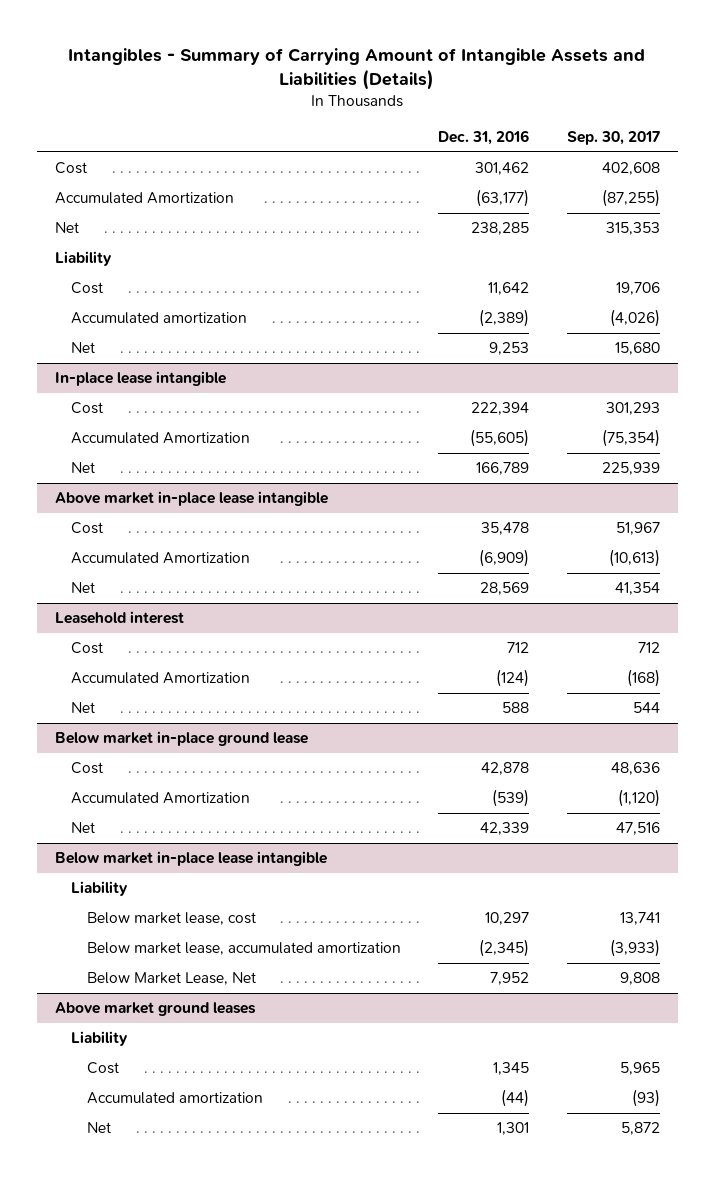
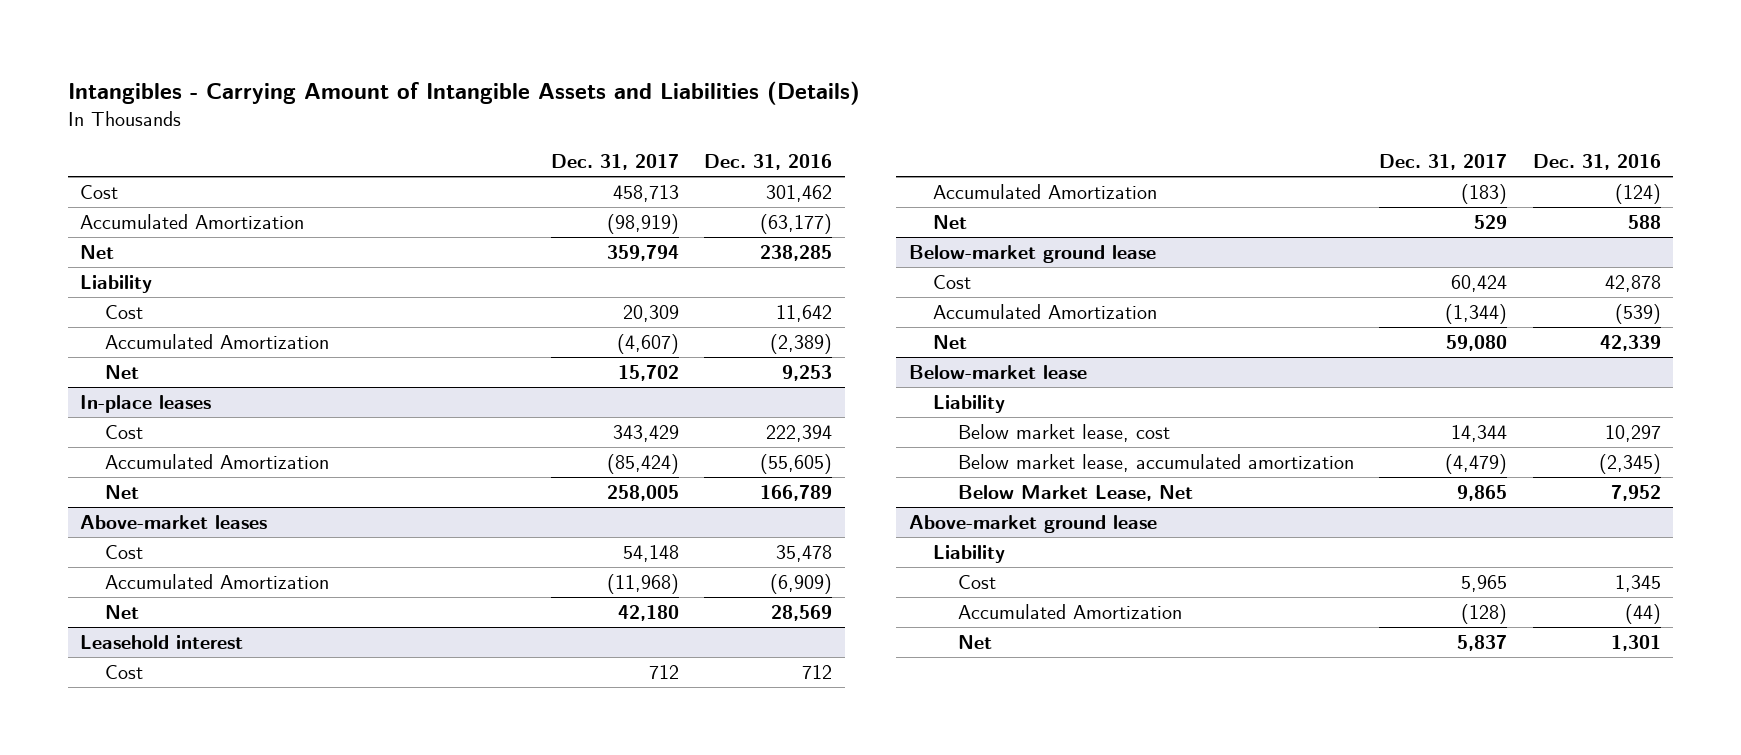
- Intangibles - Summary of Carrying Amount of Intangible Assets and Liabilities (Details)
+ Intangibles - Carrying Amount of Intangible Assets and Liabilities (Details)
- | Dec. 31, 2016 | Sep. 30, 2017
+ | Dec. 31, 2017 | Dec. 31, 2016
- Accumulated amortization | (2,389) | (4,026)
+ Accumulated Amortization | (4,607) | (2,389)
- In-place lease intangible
+ In-place leases
- Above market in-place lease intangible
+ Above-market leases
- Below market in-place ground lease
+ Below-market ground lease
- Below market in-place lease intangible
+ Below-market lease
- Above market ground leases
+ Above-market ground lease
- Accumulated amortization | (44) | (93)
+ Accumulated Amortization | (128) | (44)

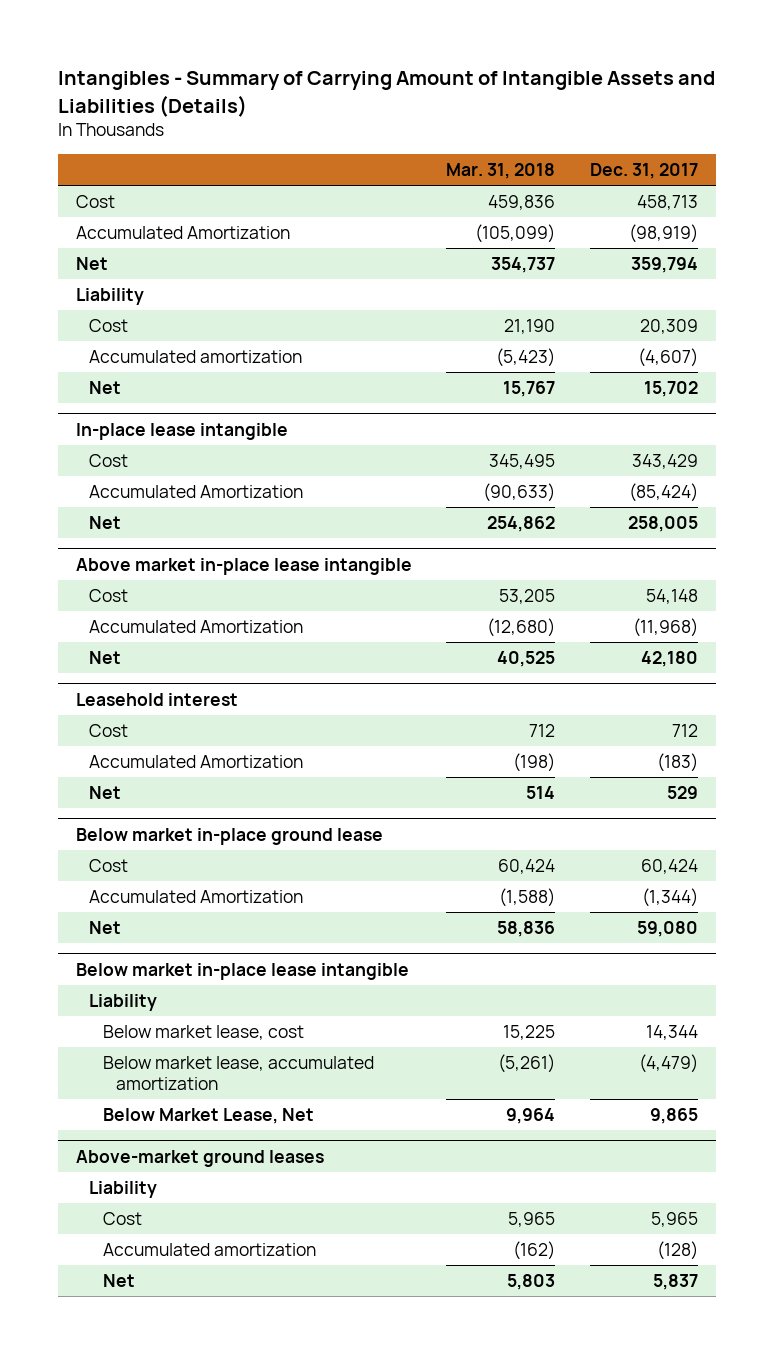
- Intangibles - Carrying Amount of Intangible Assets and Liabilities (Details)
+ Intangibles - Summary of Carrying Amount of Intangible Assets and Liabilities (Details)
- | Dec. 31, 2017 | Dec. 31, 2016
+ | Mar. 31, 2018 | Dec. 31, 2017
- Accumulated Amortization | (4,607) | (2,389)
+ Accumulated amortization | (5,423) | (4,607)
- In-place leases
+ In-place lease intangible
- Above-market leases
+ Above market in-place lease intangible
- Below-market ground lease
+ Below market in-place ground lease
- Below-market lease
+ Below market in-place lease intangible
- Above-market ground lease
+ Above-market ground leases
- Accumulated Amortization | (128) | (44)
+ Accumulated amortization | (162) | (128)

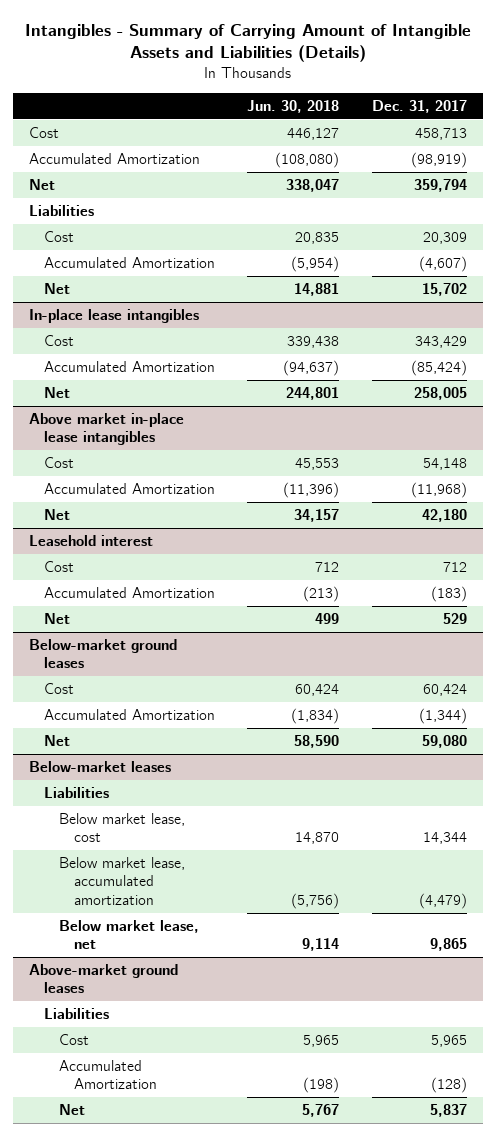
- | Mar. 31, 2018 | Dec. 31, 2017
+ | Jun. 30, 2018 | Dec. 31, 2017
- Liability
+ Liabilities
- Accumulated amortization | (5,423) | (4,607)
+ Accumulated Amortization | (5,954) | (4,607)
- In-place lease intangible
+ In-place lease intangibles
- Above market in-place lease intangible
+ Above market in-place lease intangibles
- Below market in-place ground lease
+ Below-market ground leases
- Below market in-place lease intangible
- Liability
+ Below-market leases
+ Liabilities
- Below Market Lease, Net | 9,964 | 9,865
+ Below market lease, net | 9,114 | 9,865
@ Above-market ground leases
- Liability
+ Liabilities
- Accumulated amortization | (162) | (128)
+ Accumulated Amortization | (198) | (128)

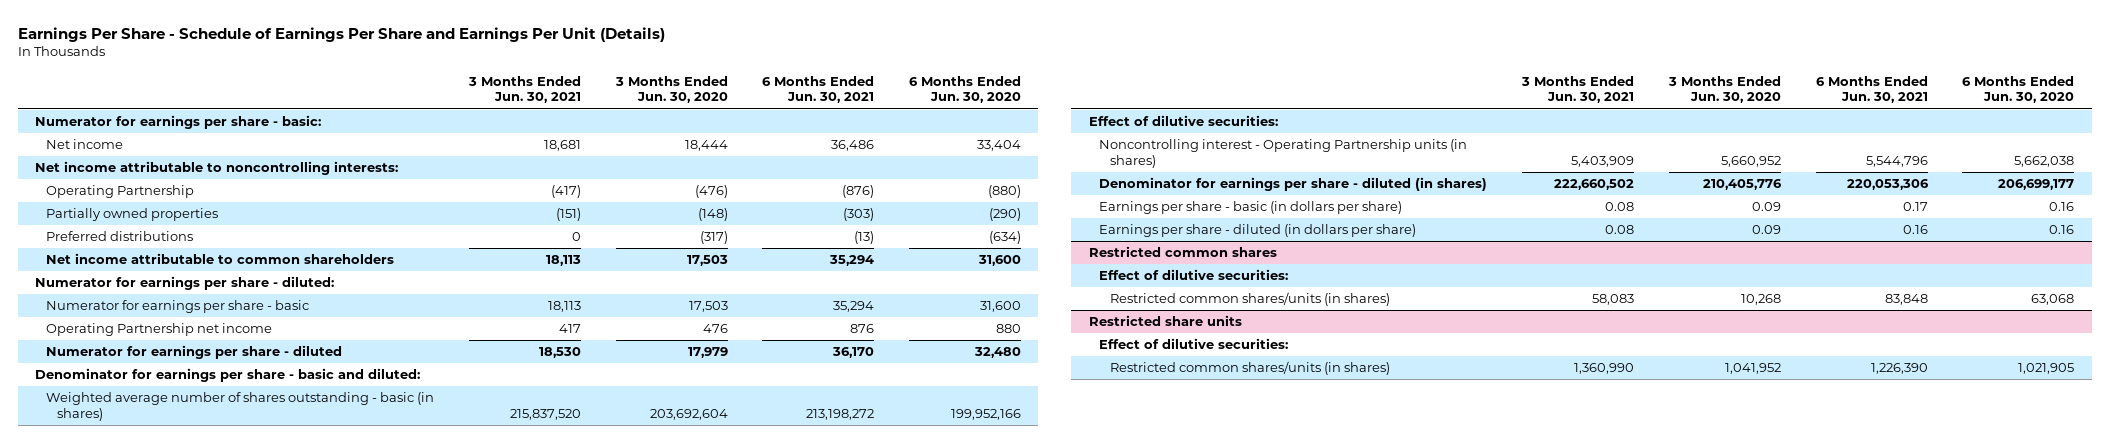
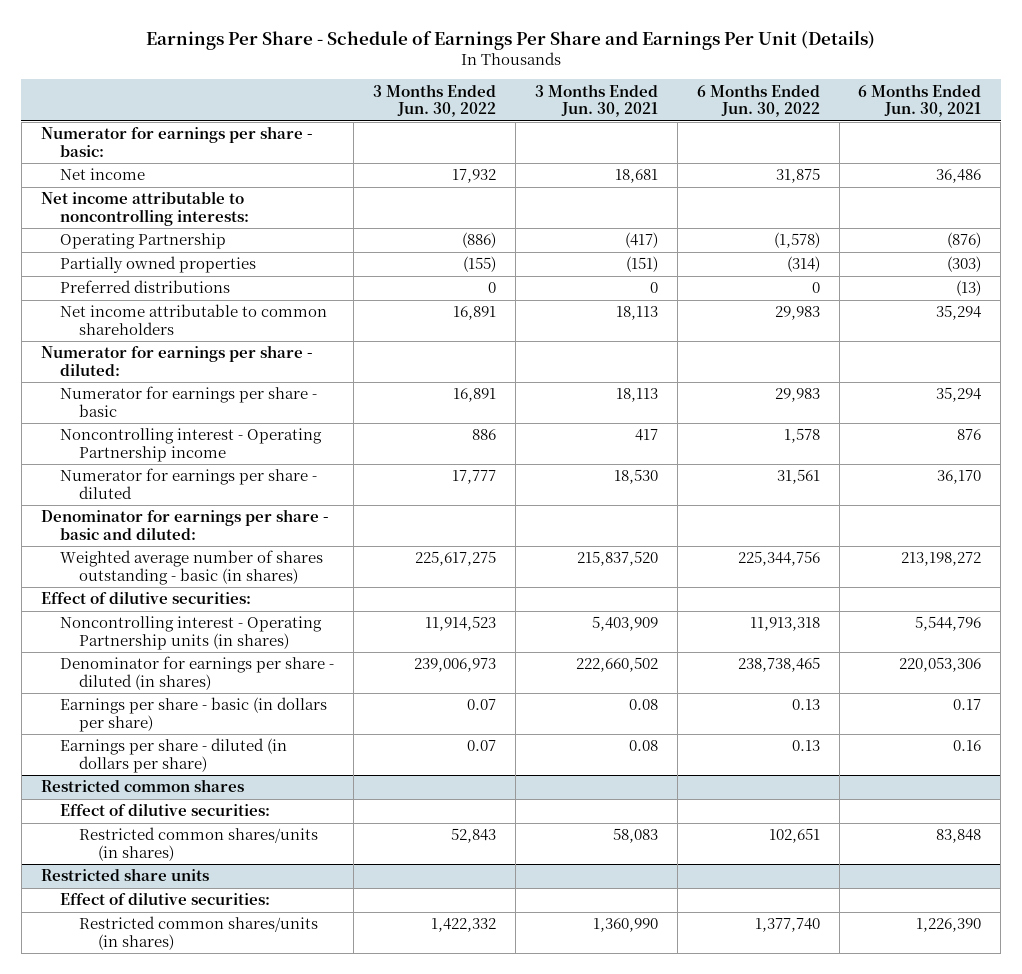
- | 3 Months Ended Jun. 30, 2021 | 3 Months Ended Jun. 30, 2020 | 6 Months Ended Jun. 30, 2021 | 6 Months Ended Jun. 30, 2020
+ | 3 Months Ended Jun. 30, 2022 | 3 Months Ended Jun. 30, 2021 | 6 Months Ended Jun. 30, 2022 | 6 Months Ended Jun. 30, 2021
- Operating Partnership net income | 417 | 476 | 876 | 880
+ Noncontrolling interest - Operating Partnership income | 886 | 417 | 1,578 | 876

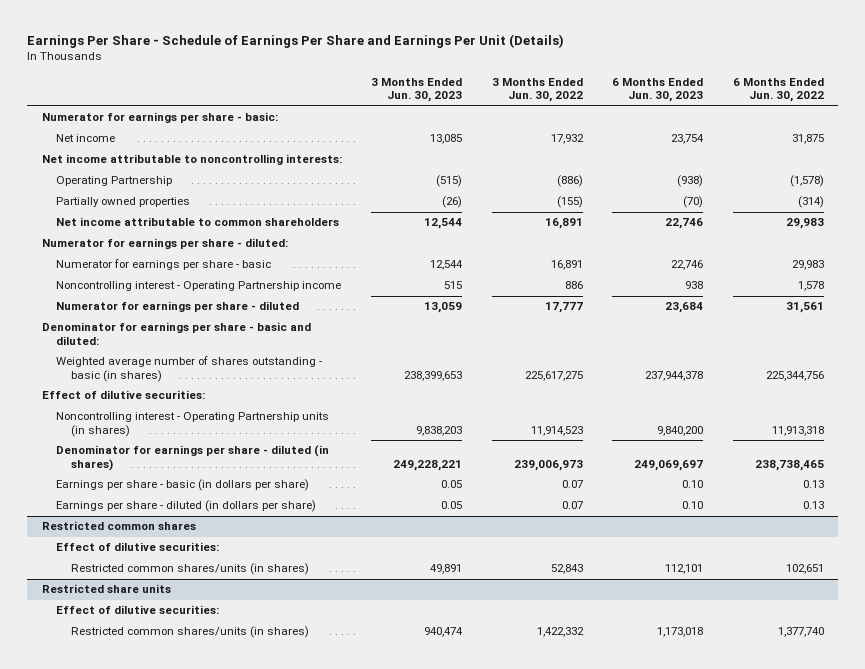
- | 3 Months Ended Jun. 30, 2022 | 3 Months Ended Jun. 30, 2021 | 6 Months Ended Jun. 30, 2022 | 6 Months Ended Jun. 30, 2021
+ | 3 Months Ended Jun. 30, 2023 | 3 Months Ended Jun. 30, 2022 | 6 Months Ended Jun. 30, 2023 | 6 Months Ended Jun. 30, 2022
- Preferred distributions | 0 | 0 | 0 | (13)

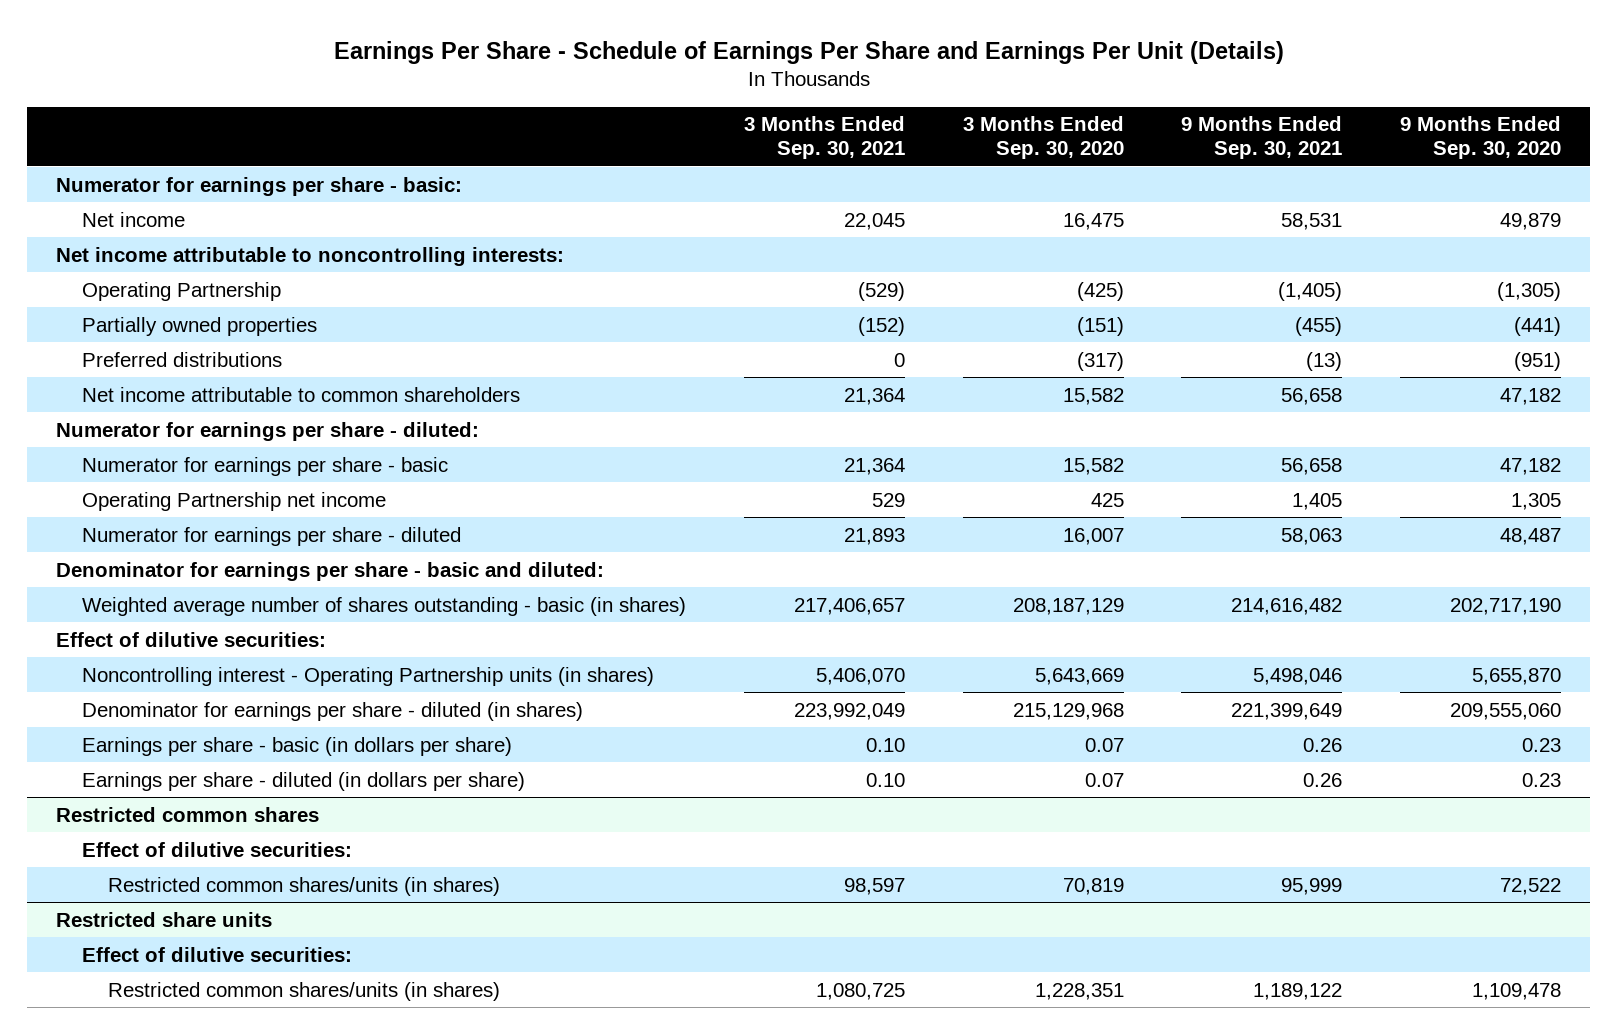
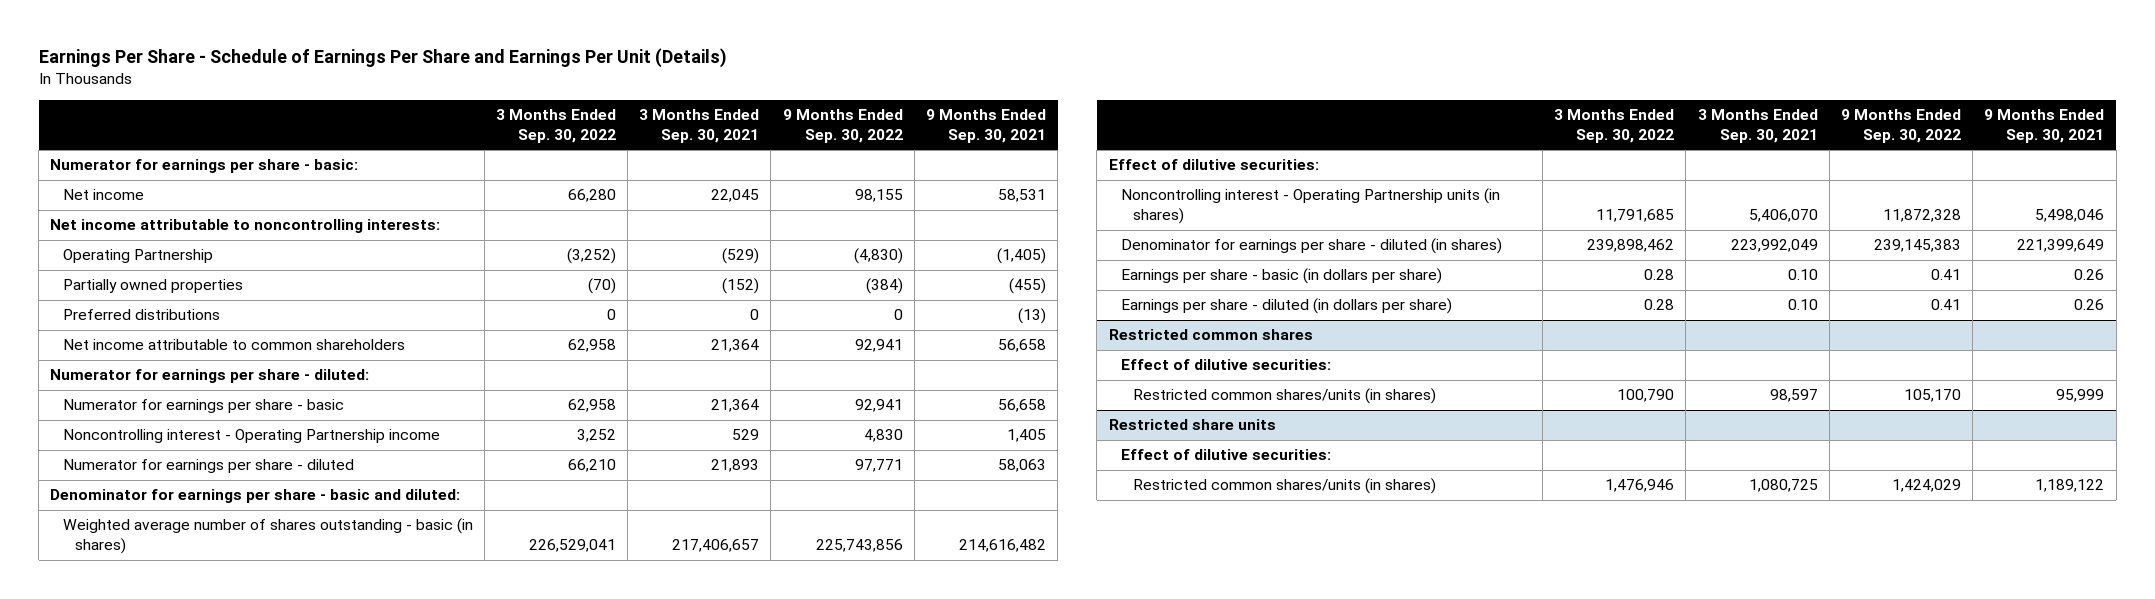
- | 3 Months Ended Sep. 30, 2021 | 3 Months Ended Sep. 30, 2020 | 9 Months Ended Sep. 30, 2021 | 9 Months Ended Sep. 30, 2020
+ | 3 Months Ended Sep. 30, 2022 | 3 Months Ended Sep. 30, 2021 | 9 Months Ended Sep. 30, 2022 | 9 Months Ended Sep. 30, 2021
- Operating Partnership net income | 529 | 425 | 1,405 | 1,305
+ Noncontrolling interest - Operating Partnership income | 3,252 | 529 | 4,830 | 1,405

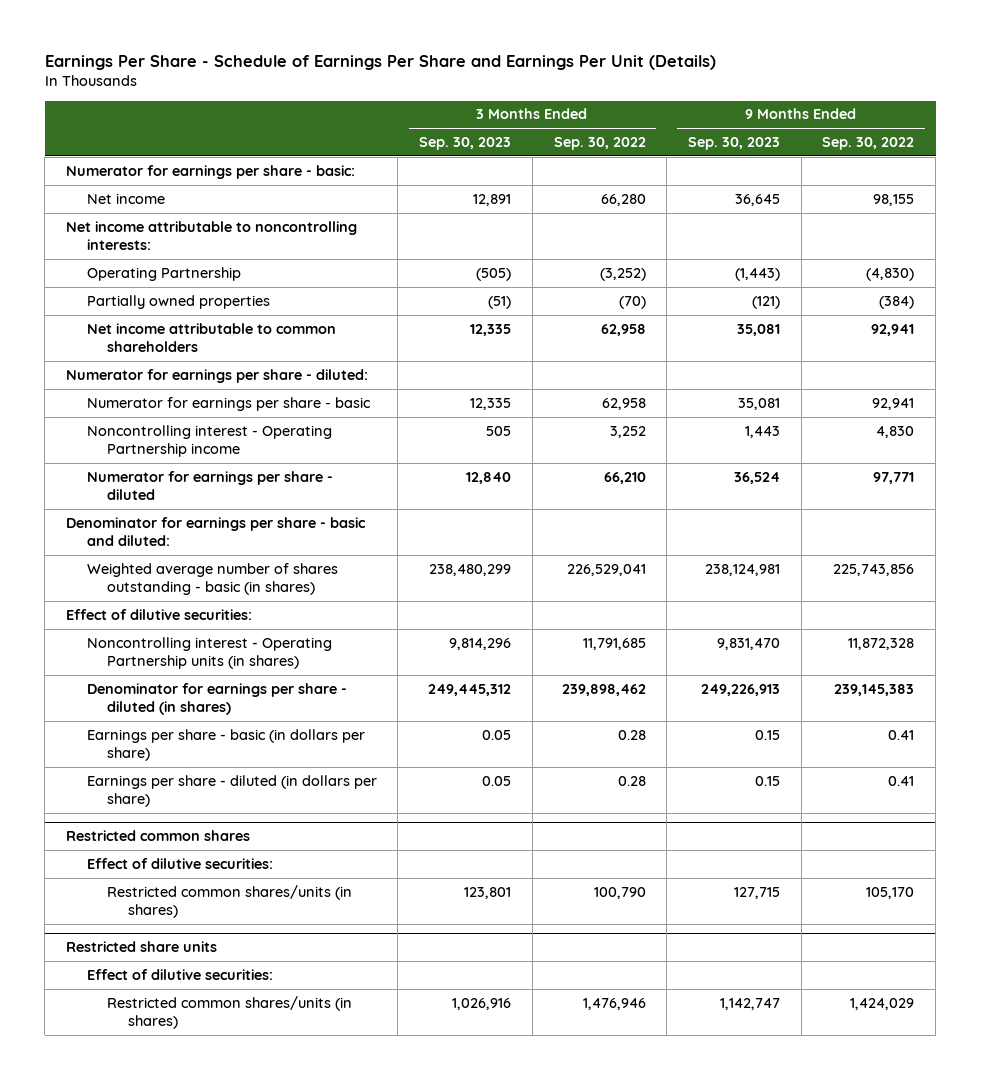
- | 3 Months Ended Sep. 30, 2022 | 3 Months Ended Sep. 30, 2021 | 9 Months Ended Sep. 30, 2022 | 9 Months Ended Sep. 30, 2021
+ | 3 Months Ended Sep. 30, 2023 | 3 Months Ended Sep. 30, 2022 | 9 Months Ended Sep. 30, 2023 | 9 Months Ended Sep. 30, 2022
- Preferred distributions | 0 | 0 | 0 | (13)

